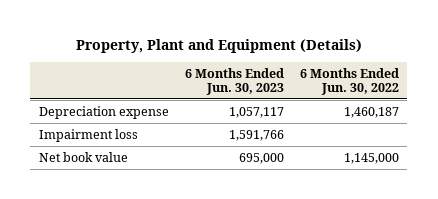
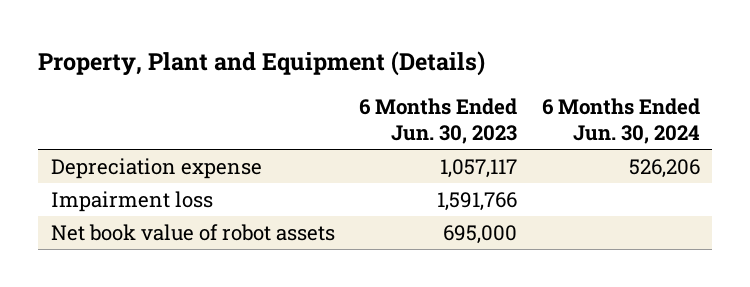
- | 6 Months Ended Jun. 30, 2023 | 6 Months Ended Jun. 30, 2022
+ | 6 Months Ended Jun. 30, 2023 | 6 Months Ended Jun. 30, 2024
- Net book value | 695,000 | 1,145,000
+ Net book value of robot assets | 695,000 |

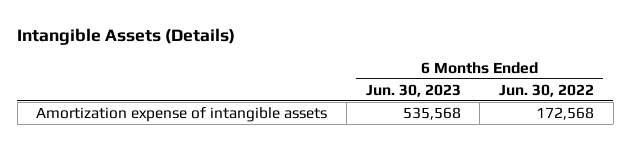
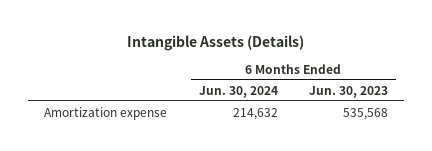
- | 6 Months Ended Jun. 30, 2023 | 6 Months Ended Jun. 30, 2022
+ | 6 Months Ended Jun. 30, 2024 | 6 Months Ended Jun. 30, 2023
- Amortization expense of intangible assets | 535,568 | 172,568
+ Amortization expense | 214,632 | 535,568

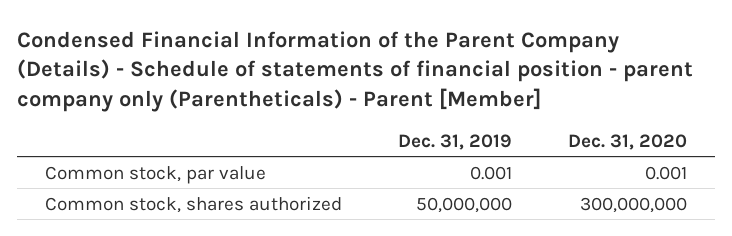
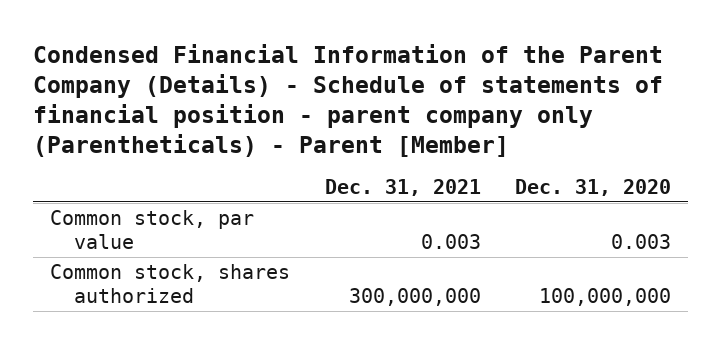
- | Dec. 31, 2019 | Dec. 31, 2020
+ | Dec. 31, 2021 | Dec. 31, 2020
- Common stock, par value | 0.001 | 0.001
- Common stock, shares authorized | 50,000,000 | 300,000,000
+ Common stock, par value | 0.003 | 0.003
+ Common stock, shares authorized | 300,000,000 | 100,000,000

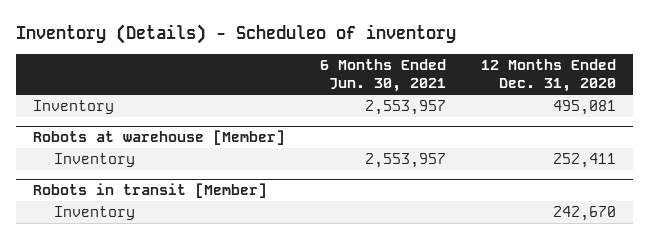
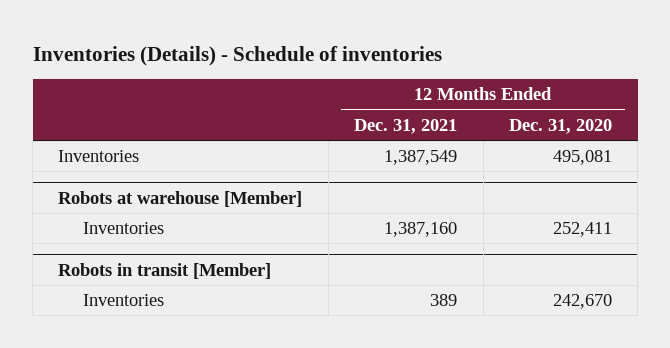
- Inventory (Details) - Scheduleo of inventory
+ Inventories (Details) - Schedule of inventories
- | 6 Months Ended Jun. 30, 2021 | 12 Months Ended Dec. 31, 2020
+ | 12 Months Ended Dec. 31, 2021 | 12 Months Ended Dec. 31, 2020
- Inventory | 2,553,957 | 495,081
+ Inventories | 1,387,549 | 495,081
@ Robots at warehouse [Member]
- Inventory | 2,553,957 | 252,411
+ Inventories | 1,387,160 | 252,411
@ Robots in transit [Member]
- Inventory | | 242,670
+ Inventories | 389 | 242,670

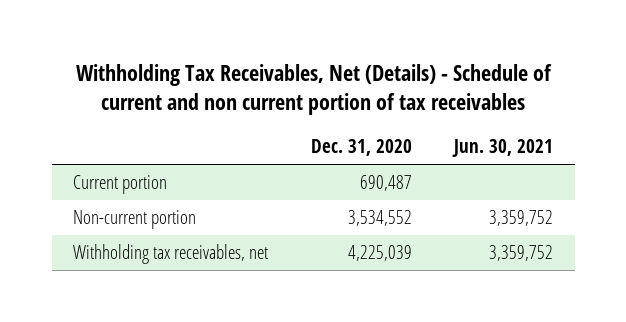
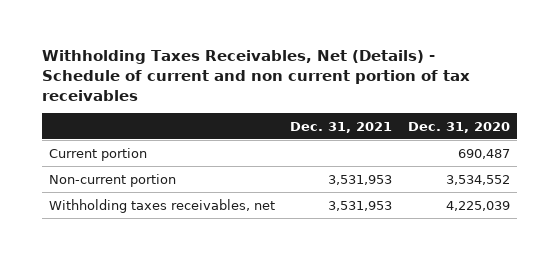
- Withholding Tax Receivables, Net (Details) - Schedule of current and non current portion of tax receivables
+ Withholding Taxes Receivables, Net (Details) - Schedule of current and non current portion of tax receivables
- | Dec. 31, 2020 | Jun. 30, 2021
+ | Dec. 31, 2021 | Dec. 31, 2020
- Withholding tax receivables, net | 4,225,039 | 3,359,752
+ Withholding taxes receivables, net | 3,531,953 | 4,225,039

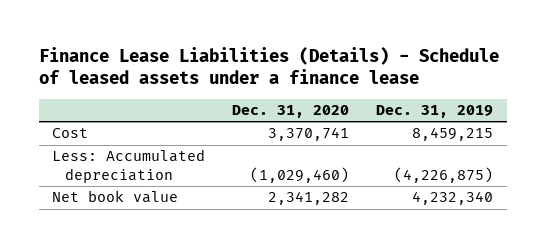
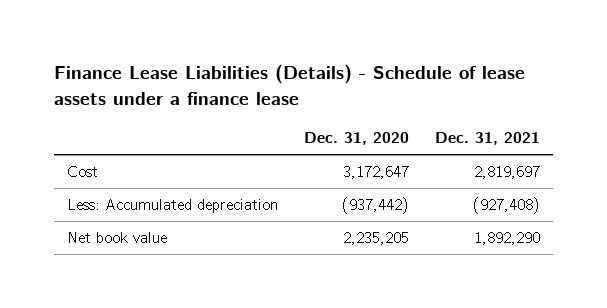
- Finance Lease Liabilities (Details) - Schedule of leased assets under a finance lease
+ Finance Lease Liabilities (Details) - Schedule of lease assets under a finance lease
- | Dec. 31, 2020 | Dec. 31, 2019
+ | Dec. 31, 2020 | Dec. 31, 2021
- Cost | 3,370,741 | 8,459,215
- Less: Accumulated depreciation | (1,029,460) | (4,226,875)
- Net book value | 2,341,282 | 4,232,340
+ Cost | 3,172,647 | 2,819,697
+ Less: Accumulated depreciation | (937,442) | (927,408)
+ Net book value | 2,235,205 | 1,892,290

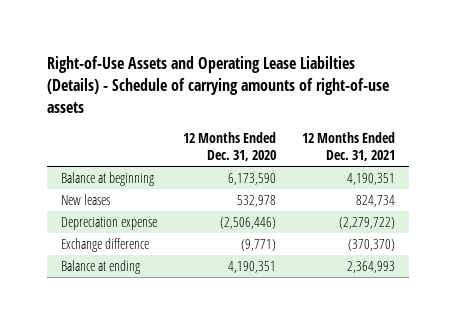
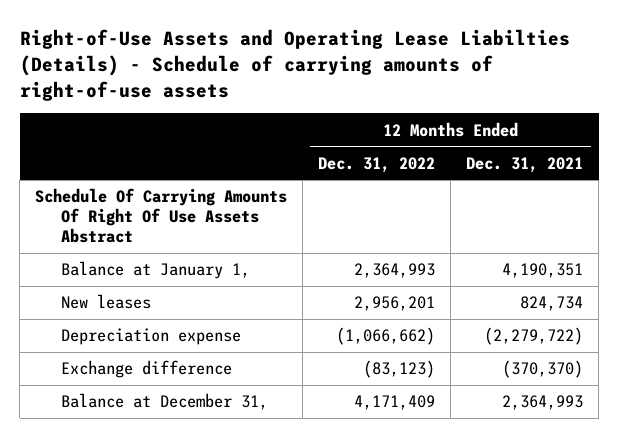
- | 12 Months Ended Dec. 31, 2020 | 12 Months Ended Dec. 31, 2021
+ | 12 Months Ended Dec. 31, 2022 | 12 Months Ended Dec. 31, 2021
- Balance at beginning | 6,173,590 | 4,190,351
+ Schedule Of Carrying Amounts Of Right Of Use Assets Abstract
+ Balance at January 1, | 2,364,993 | 4,190,351
- Balance at ending | 4,190,351 | 2,364,993
+ Balance at December 31, | 4,171,409 | 2,364,993

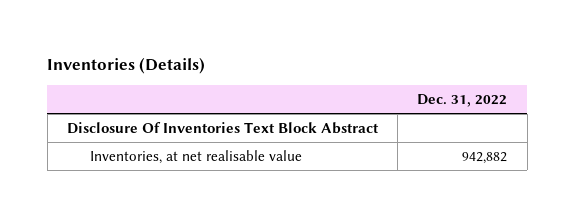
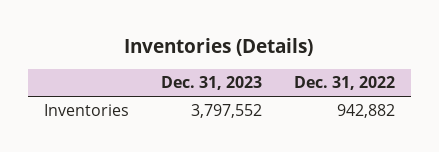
- | Dec. 31, 2022
+ | Dec. 31, 2023 | Dec. 31, 2022
- Disclosure Of Inventories Text Block Abstract
- Inventories, at net realisable value | 942,882
+ Inventories | 3,797,552 | 942,882

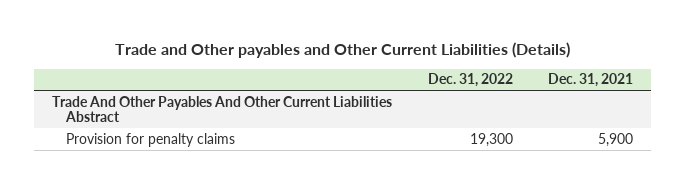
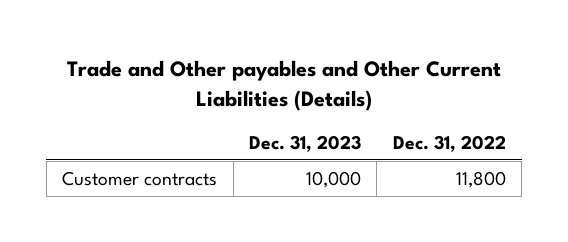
- | Dec. 31, 2022 | Dec. 31, 2021
+ | Dec. 31, 2023 | Dec. 31, 2022
- Trade And Other Payables And Other Current Liabilities Abstract
- Provision for penalty claims | 19,300 | 5,900
+ Customer contracts | 10,000 | 11,800

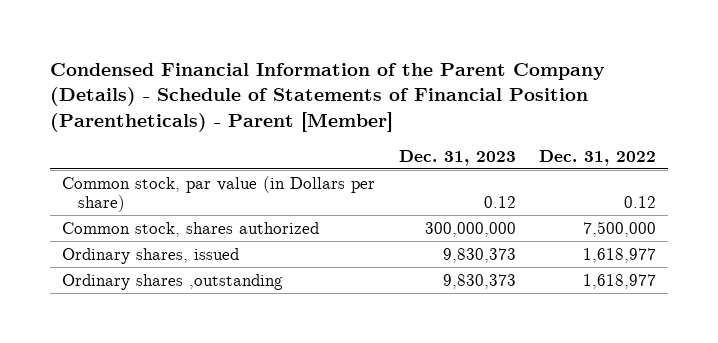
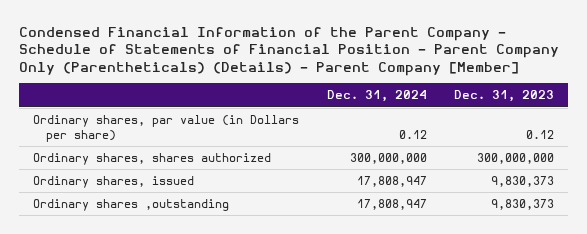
- Condensed Financial Information of the Parent Company (Details) - Schedule of Statements of Financial Position (Parentheticals) - Parent [Member]
+ Condensed Financial Information of the Parent Company - Schedule of Statements of Financial Position - Parent Company Only (Parentheticals) (Details) - Parent Company [Member]
- | Dec. 31, 2023 | Dec. 31, 2022
+ | Dec. 31, 2024 | Dec. 31, 2023
- Common stock, par value (in Dollars per share) | 0.12 | 0.12
- Common stock, shares authorized | 300,000,000 | 7,500,000
+ Ordinary shares, par value (in Dollars per share) | 0.12 | 0.12
+ Ordinary shares, shares authorized | 300,000,000 | 300,000,000

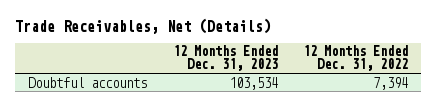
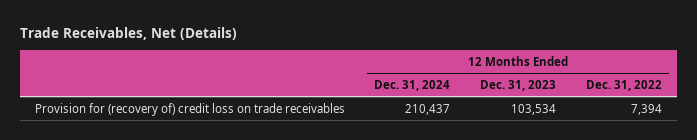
- | 12 Months Ended Dec. 31, 2023 | 12 Months Ended Dec. 31, 2022
+ | 12 Months Ended Dec. 31, 2024 | 12 Months Ended Dec. 31, 2023 | 12 Months Ended Dec. 31, 2022
- Doubtful accounts | 103,534 | 7,394
+ Provision for (recovery of) credit loss on trade receivables | 210,437 | 103,534 | 7,394

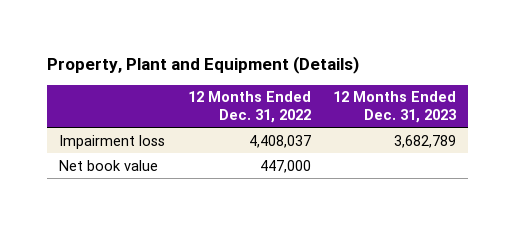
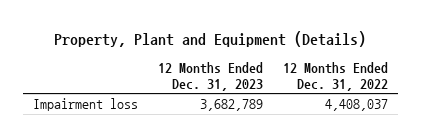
- | 12 Months Ended Dec. 31, 2022 | 12 Months Ended Dec. 31, 2023
+ | 12 Months Ended Dec. 31, 2023 | 12 Months Ended Dec. 31, 2022
- Net book value | 447,000 |

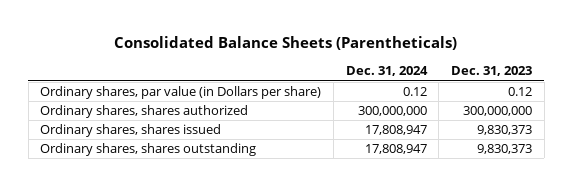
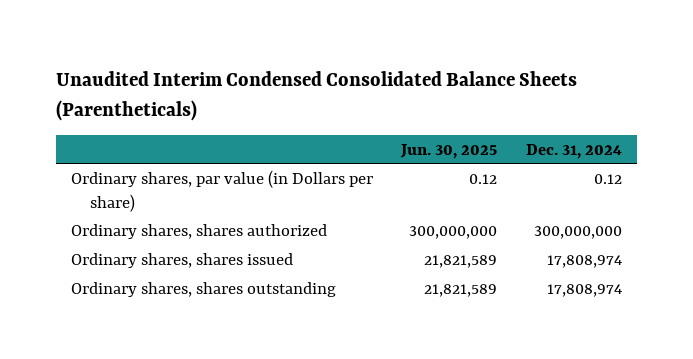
- Consolidated Balance Sheets (Parentheticals)
+ Unaudited Interim Condensed Consolidated Balance Sheets (Parentheticals)
- | Dec. 31, 2024 | Dec. 31, 2023
+ | Jun. 30, 2025 | Dec. 31, 2024
- Ordinary shares, shares issued | 17,808,947 | 9,830,373
- Ordinary shares, shares outstanding | 17,808,947 | 9,830,373
+ Ordinary shares, shares issued | 21,821,589 | 17,808,974
+ Ordinary shares, shares outstanding | 21,821,589 | 17,808,974

